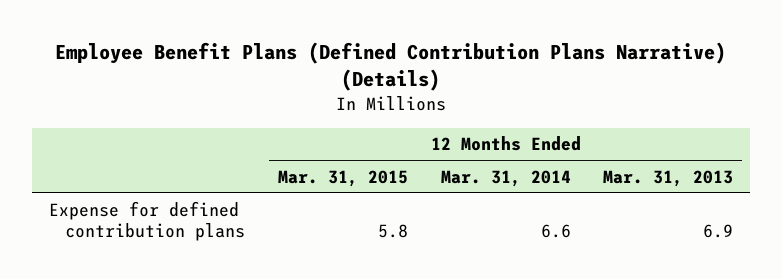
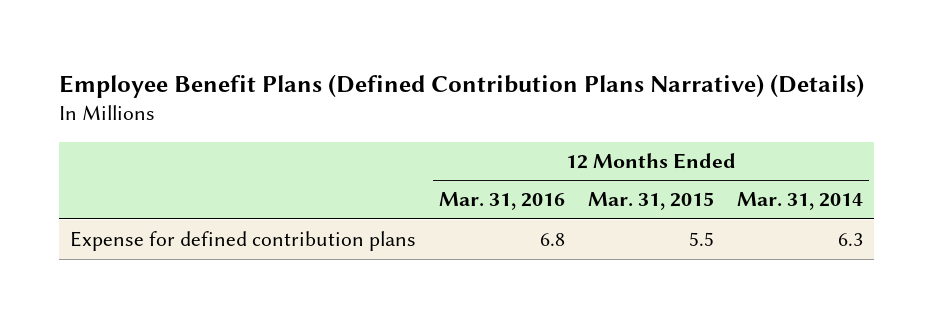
- | 12 Months Ended Mar. 31, 2015 | 12 Months Ended Mar. 31, 2014 | 12 Months Ended Mar. 31, 2013
+ | 12 Months Ended Mar. 31, 2016 | 12 Months Ended Mar. 31, 2015 | 12 Months Ended Mar. 31, 2014
- Expense for defined contribution plans | 5.8 | 6.6 | 6.9
+ Expense for defined contribution plans | 6.8 | 5.5 | 6.3

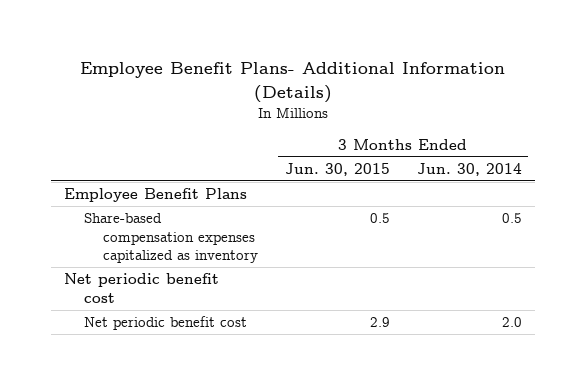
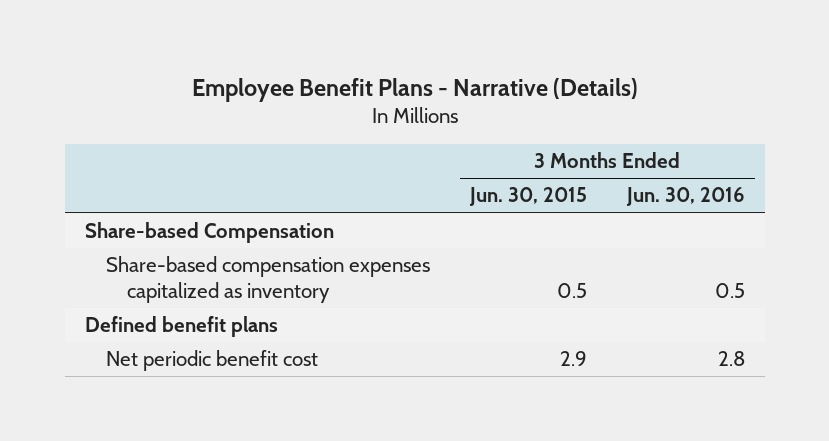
- Employee Benefit Plans- Additional Information (Details)
+ Employee Benefit Plans - Narrative (Details)
- | 3 Months Ended Jun. 30, 2015 | 3 Months Ended Jun. 30, 2014
+ | 3 Months Ended Jun. 30, 2015 | 3 Months Ended Jun. 30, 2016
- Employee Benefit Plans
+ Share-based Compensation
- Net periodic benefit cost
+ Defined benefit plans

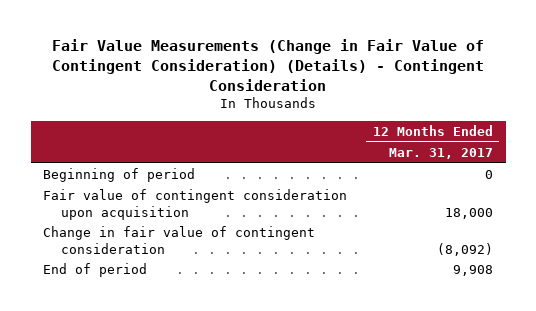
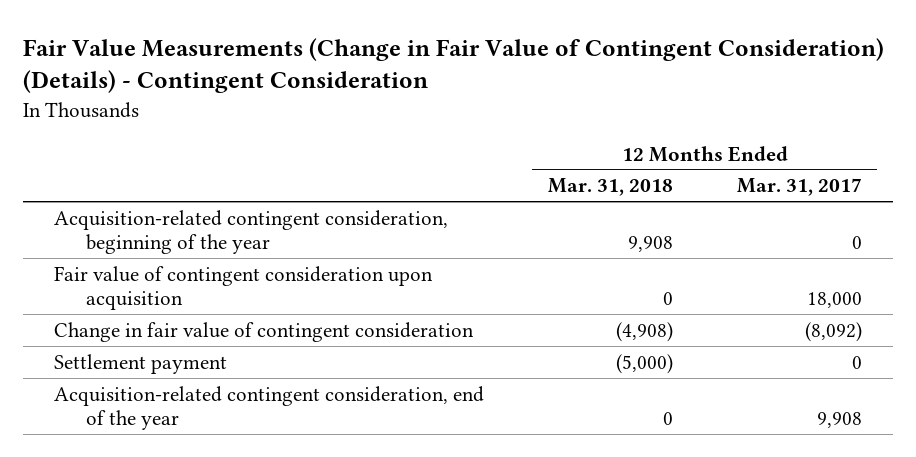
- | 12 Months Ended Mar. 31, 2017
+ | 12 Months Ended Mar. 31, 2018 | 12 Months Ended Mar. 31, 2017
- Beginning of period | 0
+ Acquisition-related contingent consideration, beginning of the year | 9,908 | 0
- End of period | 9,908
+ Settlement payment | (5,000) | 0
+ Acquisition-related contingent consideration, end of the year | 0 | 9,908

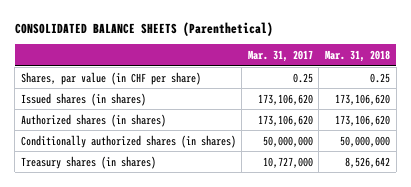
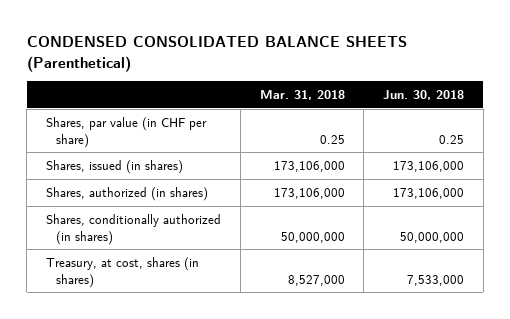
- CONSOLIDATED BALANCE SHEETS (Parenthetical)
+ CONDENSED CONSOLIDATED BALANCE SHEETS (Parenthetical)
- | Mar. 31, 2017 | Mar. 31, 2018
+ | Mar. 31, 2018 | Jun. 30, 2018
- Issued shares (in shares) | 173,106,620 | 173,106,620
- Authorized shares (in shares) | 173,106,620 | 173,106,620
- Conditionally authorized shares (in shares) | 50,000,000 | 50,000,000
- Treasury shares (in shares) | 10,727,000 | 8,526,642
+ Shares, issued (in shares) | 173,106,000 | 173,106,000
+ Shares, authorized (in shares) | 173,106,000 | 173,106,000
+ Shares, conditionally authorized (in shares) | 50,000,000 | 50,000,000
+ Treasury, at cost, shares (in shares) | 8,527,000 | 7,533,000

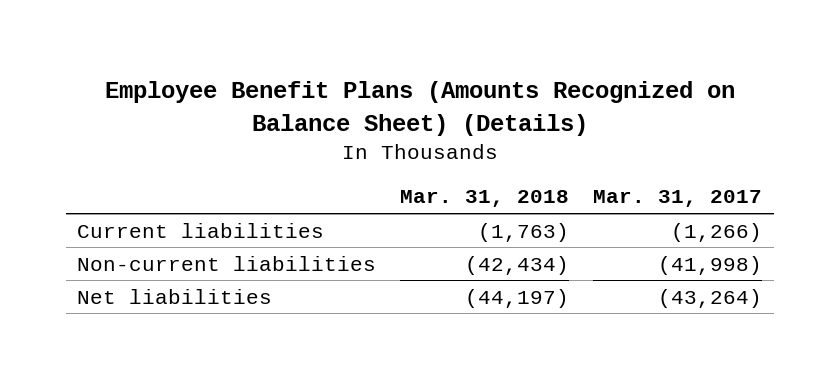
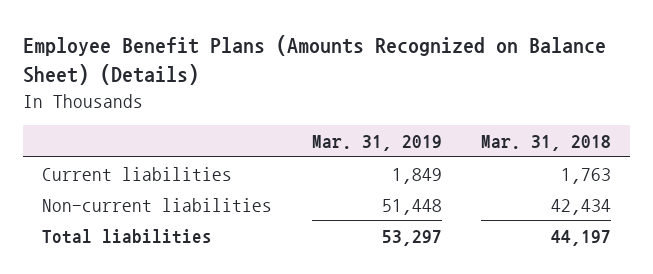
- | Mar. 31, 2018 | Mar. 31, 2017
+ | Mar. 31, 2019 | Mar. 31, 2018
- Current liabilities | (1,763) | (1,266)
- Non-current liabilities | (42,434) | (41,998)
- Net liabilities | (44,197) | (43,264)
+ Current liabilities | 1,849 | 1,763
+ Non-current liabilities | 51,448 | 42,434
+ Total liabilities | 53,297 | 44,197

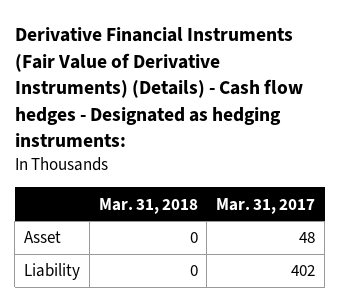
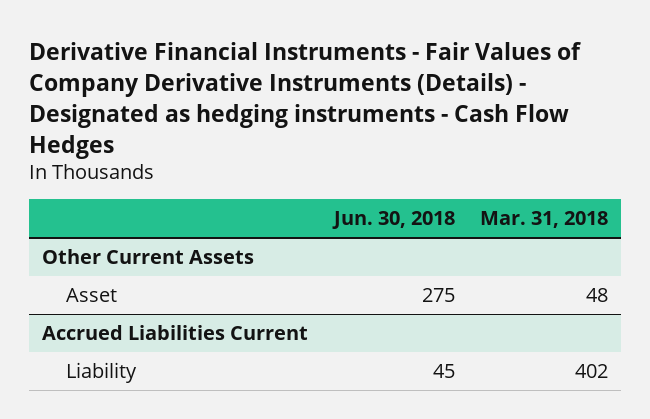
- Derivative Financial Instruments (Fair Value of Derivative Instruments) (Details) - Cash flow hedges - Designated as hedging instruments:
+ Derivative Financial Instruments - Fair Values of Company Derivative Instruments (Details) - Designated as hedging instruments - Cash Flow Hedges
- | Mar. 31, 2018 | Mar. 31, 2017
+ | Jun. 30, 2018 | Mar. 31, 2018
- Asset | 0 | 48
- Liability | 0 | 402
+ Other Current Assets
+ Asset | 275 | 48
+ Accrued Liabilities Current
+ Liability | 45 | 402

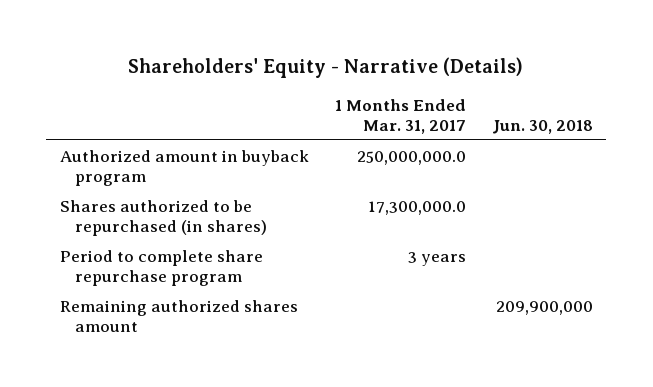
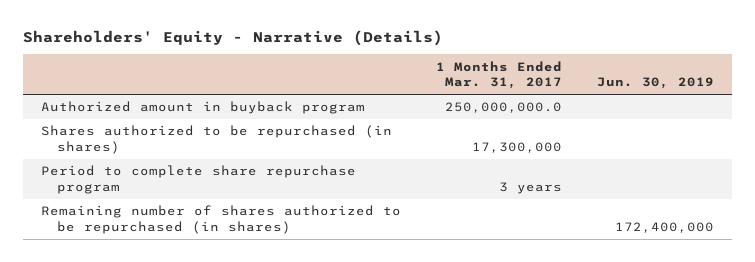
- | 1 Months Ended Mar. 31, 2017 | Jun. 30, 2018
+ | 1 Months Ended Mar. 31, 2017 | Jun. 30, 2019
- Shares authorized to be repurchased (in shares) | 17,300,000.0 |
+ Shares authorized to be repurchased (in shares) | 17,300,000 |
- Remaining authorized shares amount | | 209,900,000
+ Remaining number of shares authorized to be repurchased (in shares) | | 172,400,000

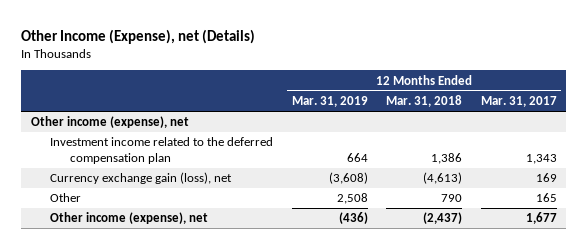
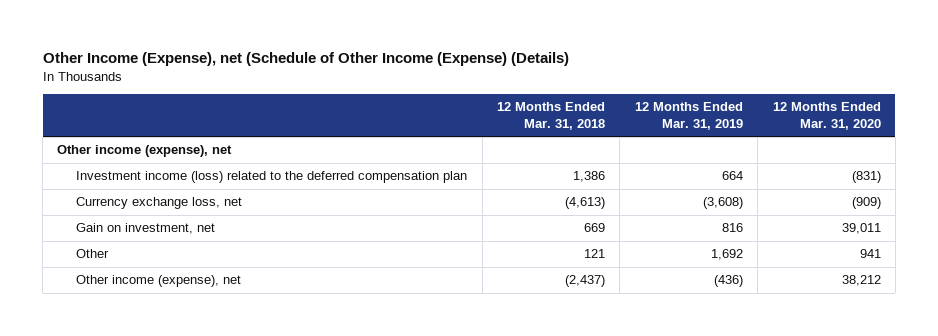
- Other Income (Expense), net (Details)
+ Other Income (Expense), net (Schedule of Other Income (Expense) (Details)
- | 12 Months Ended Mar. 31, 2019 | 12 Months Ended Mar. 31, 2018 | 12 Months Ended Mar. 31, 2017
+ | 12 Months Ended Mar. 31, 2018 | 12 Months Ended Mar. 31, 2019 | 12 Months Ended Mar. 31, 2020
- Investment income related to the deferred compensation plan | 664 | 1,386 | 1,343
- Currency exchange gain (loss), net | (3,608) | (4,613) | 169
- Other | 2,508 | 790 | 165
+ Investment income (loss) related to the deferred compensation plan | 1,386 | 664 | (831)
+ Currency exchange loss, net | (4,613) | (3,608) | (909)
+ Gain on investment, net | 669 | 816 | 39,011
+ Other | 121 | 1,692 | 941

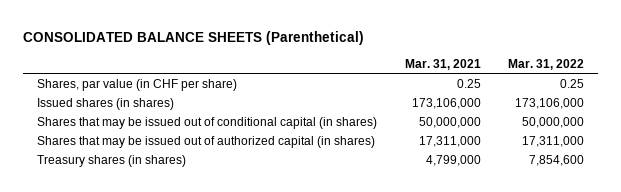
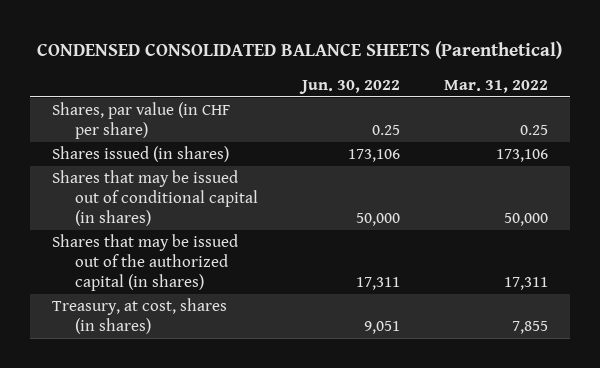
- CONSOLIDATED BALANCE SHEETS (Parenthetical)
+ CONDENSED CONSOLIDATED BALANCE SHEETS (Parenthetical)
- | Mar. 31, 2021 | Mar. 31, 2022
+ | Jun. 30, 2022 | Mar. 31, 2022
- Issued shares (in shares) | 173,106,000 | 173,106,000
- Shares that may be issued out of conditional capital (in shares) | 50,000,000 | 50,000,000
- Shares that may be issued out of authorized capital (in shares) | 17,311,000 | 17,311,000
- Treasury shares (in shares) | 4,799,000 | 7,854,600
+ Shares issued (in shares) | 173,106 | 173,106
+ Shares that may be issued out of conditional capital (in shares) | 50,000 | 50,000
+ Shares that may be issued out of the authorized capital (in shares) | 17,311 | 17,311
+ Treasury, at cost, shares (in shares) | 9,051 | 7,855

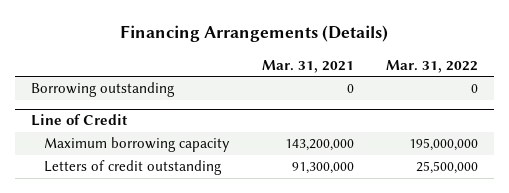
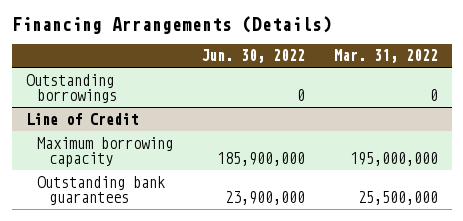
- | Mar. 31, 2021 | Mar. 31, 2022
+ | Jun. 30, 2022 | Mar. 31, 2022
- Borrowing outstanding | 0 | 0
+ Outstanding borrowings | 0 | 0
@ Line of Credit
- Letters of credit outstanding | 91,300,000 | 25,500,000
+ Outstanding bank guarantees | 23,900,000 | 25,500,000

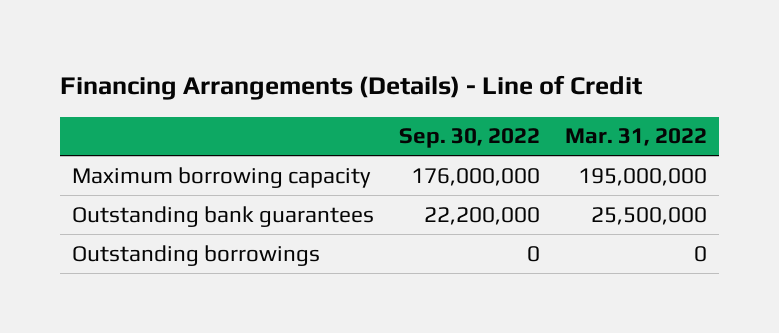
- Financing Arrangements (Details)
+ Financing Arrangements (Details) - Line of Credit
- | Jun. 30, 2022 | Mar. 31, 2022
+ | Sep. 30, 2022 | Mar. 31, 2022
- Line of Credit
moved down: Outstanding borrowings | 0 | 0

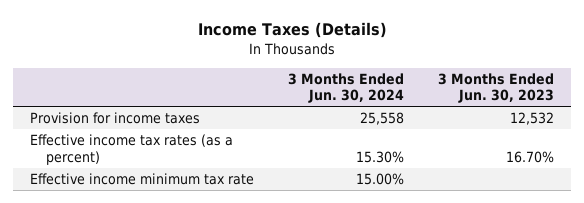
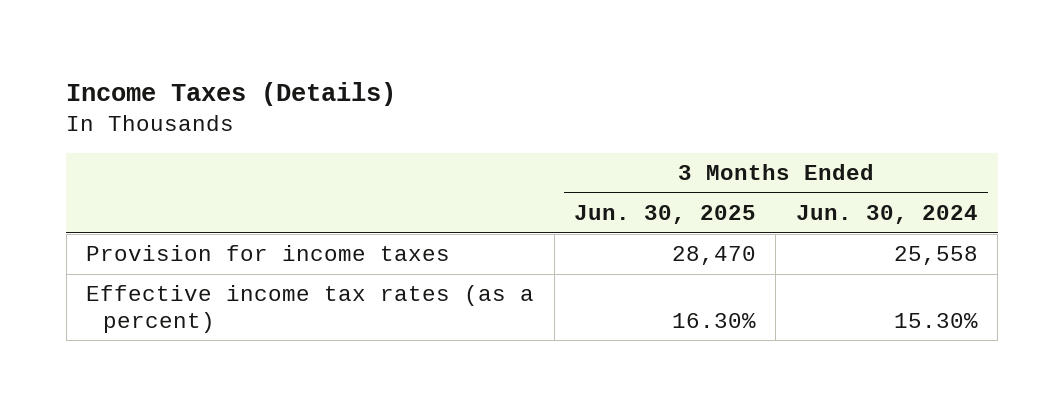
- | 3 Months Ended Jun. 30, 2024 | 3 Months Ended Jun. 30, 2023
+ | 3 Months Ended Jun. 30, 2025 | 3 Months Ended Jun. 30, 2024
- Effective income minimum tax rate | 15.00% |

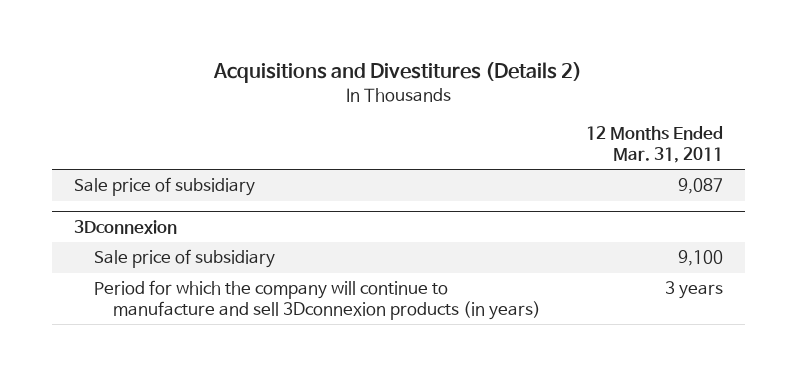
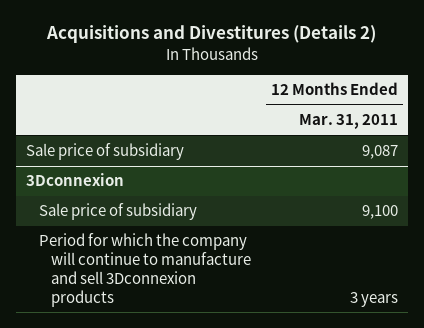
@ 3Dconnexion
- Period for which the company will continue to manufacture and sell 3Dconnexion products (in years) | 3 years
+ Period for which the company will continue to manufacture and sell 3Dconnexion products | 3 years

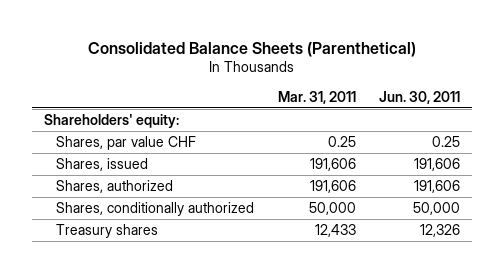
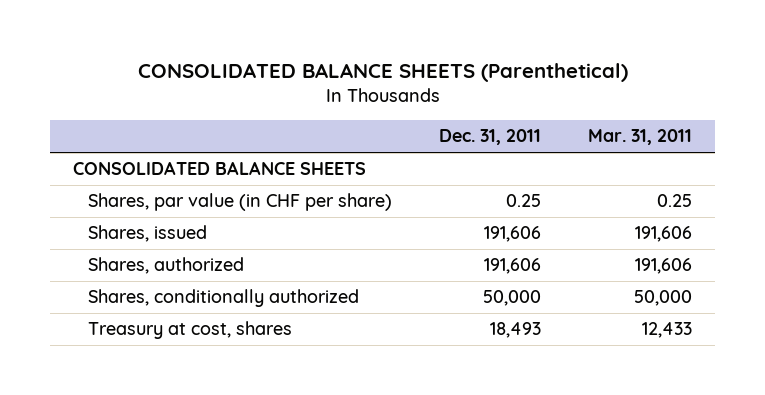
- Consolidated Balance Sheets (Parenthetical)
+ CONSOLIDATED BALANCE SHEETS (Parenthetical)
- | Mar. 31, 2011 | Jun. 30, 2011
+ | Dec. 31, 2011 | Mar. 31, 2011
- Shareholders' equity:
- Shares, par value CHF | 0.25 | 0.25
+ CONSOLIDATED BALANCE SHEETS
+ Shares, par value (in CHF per share) | 0.25 | 0.25
- Treasury shares | 12,433 | 12,326
+ Treasury at cost, shares | 18,493 | 12,433

